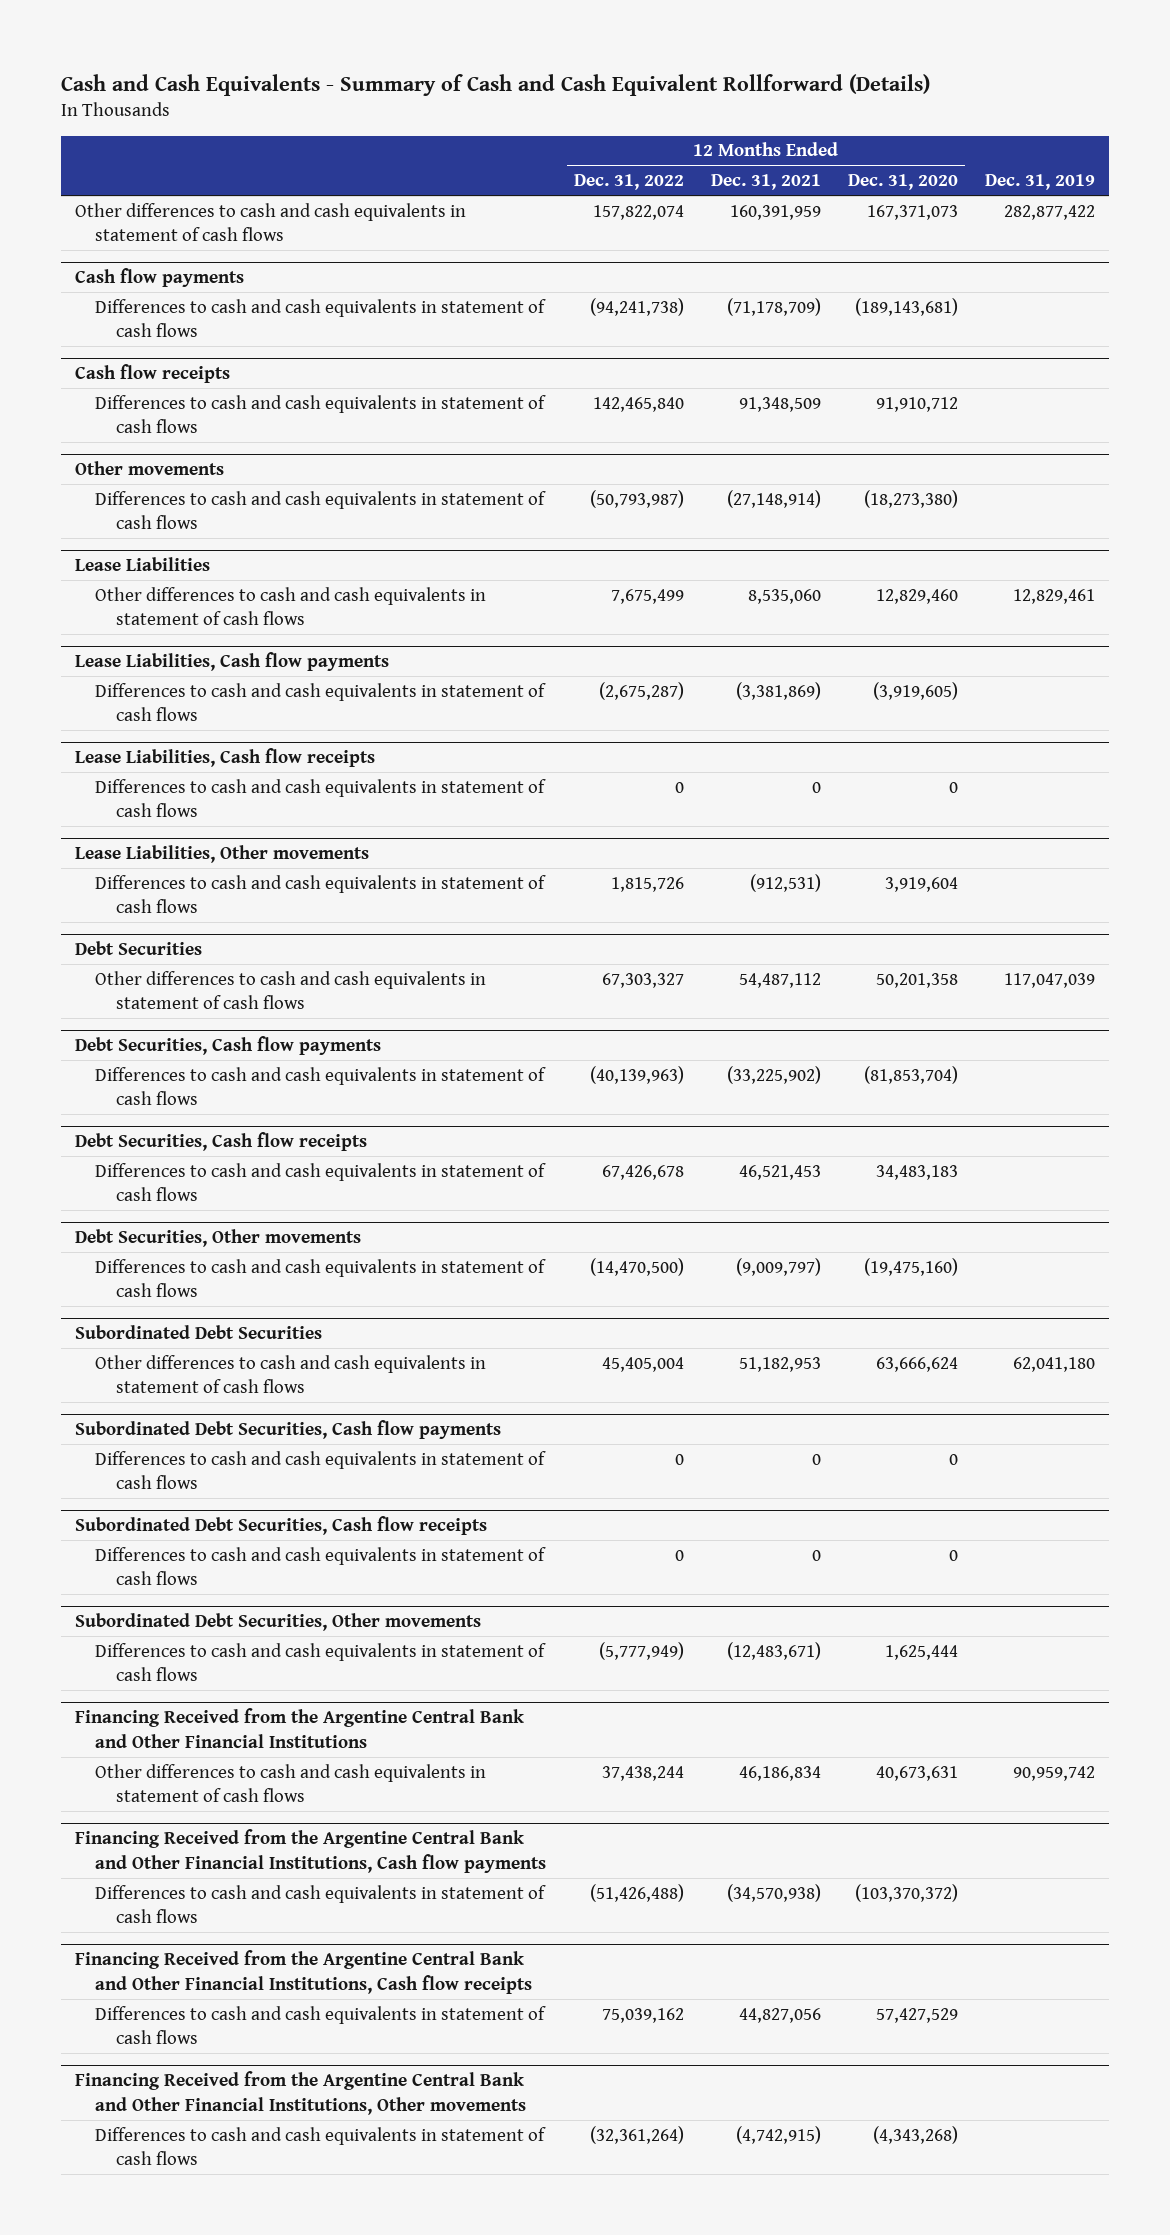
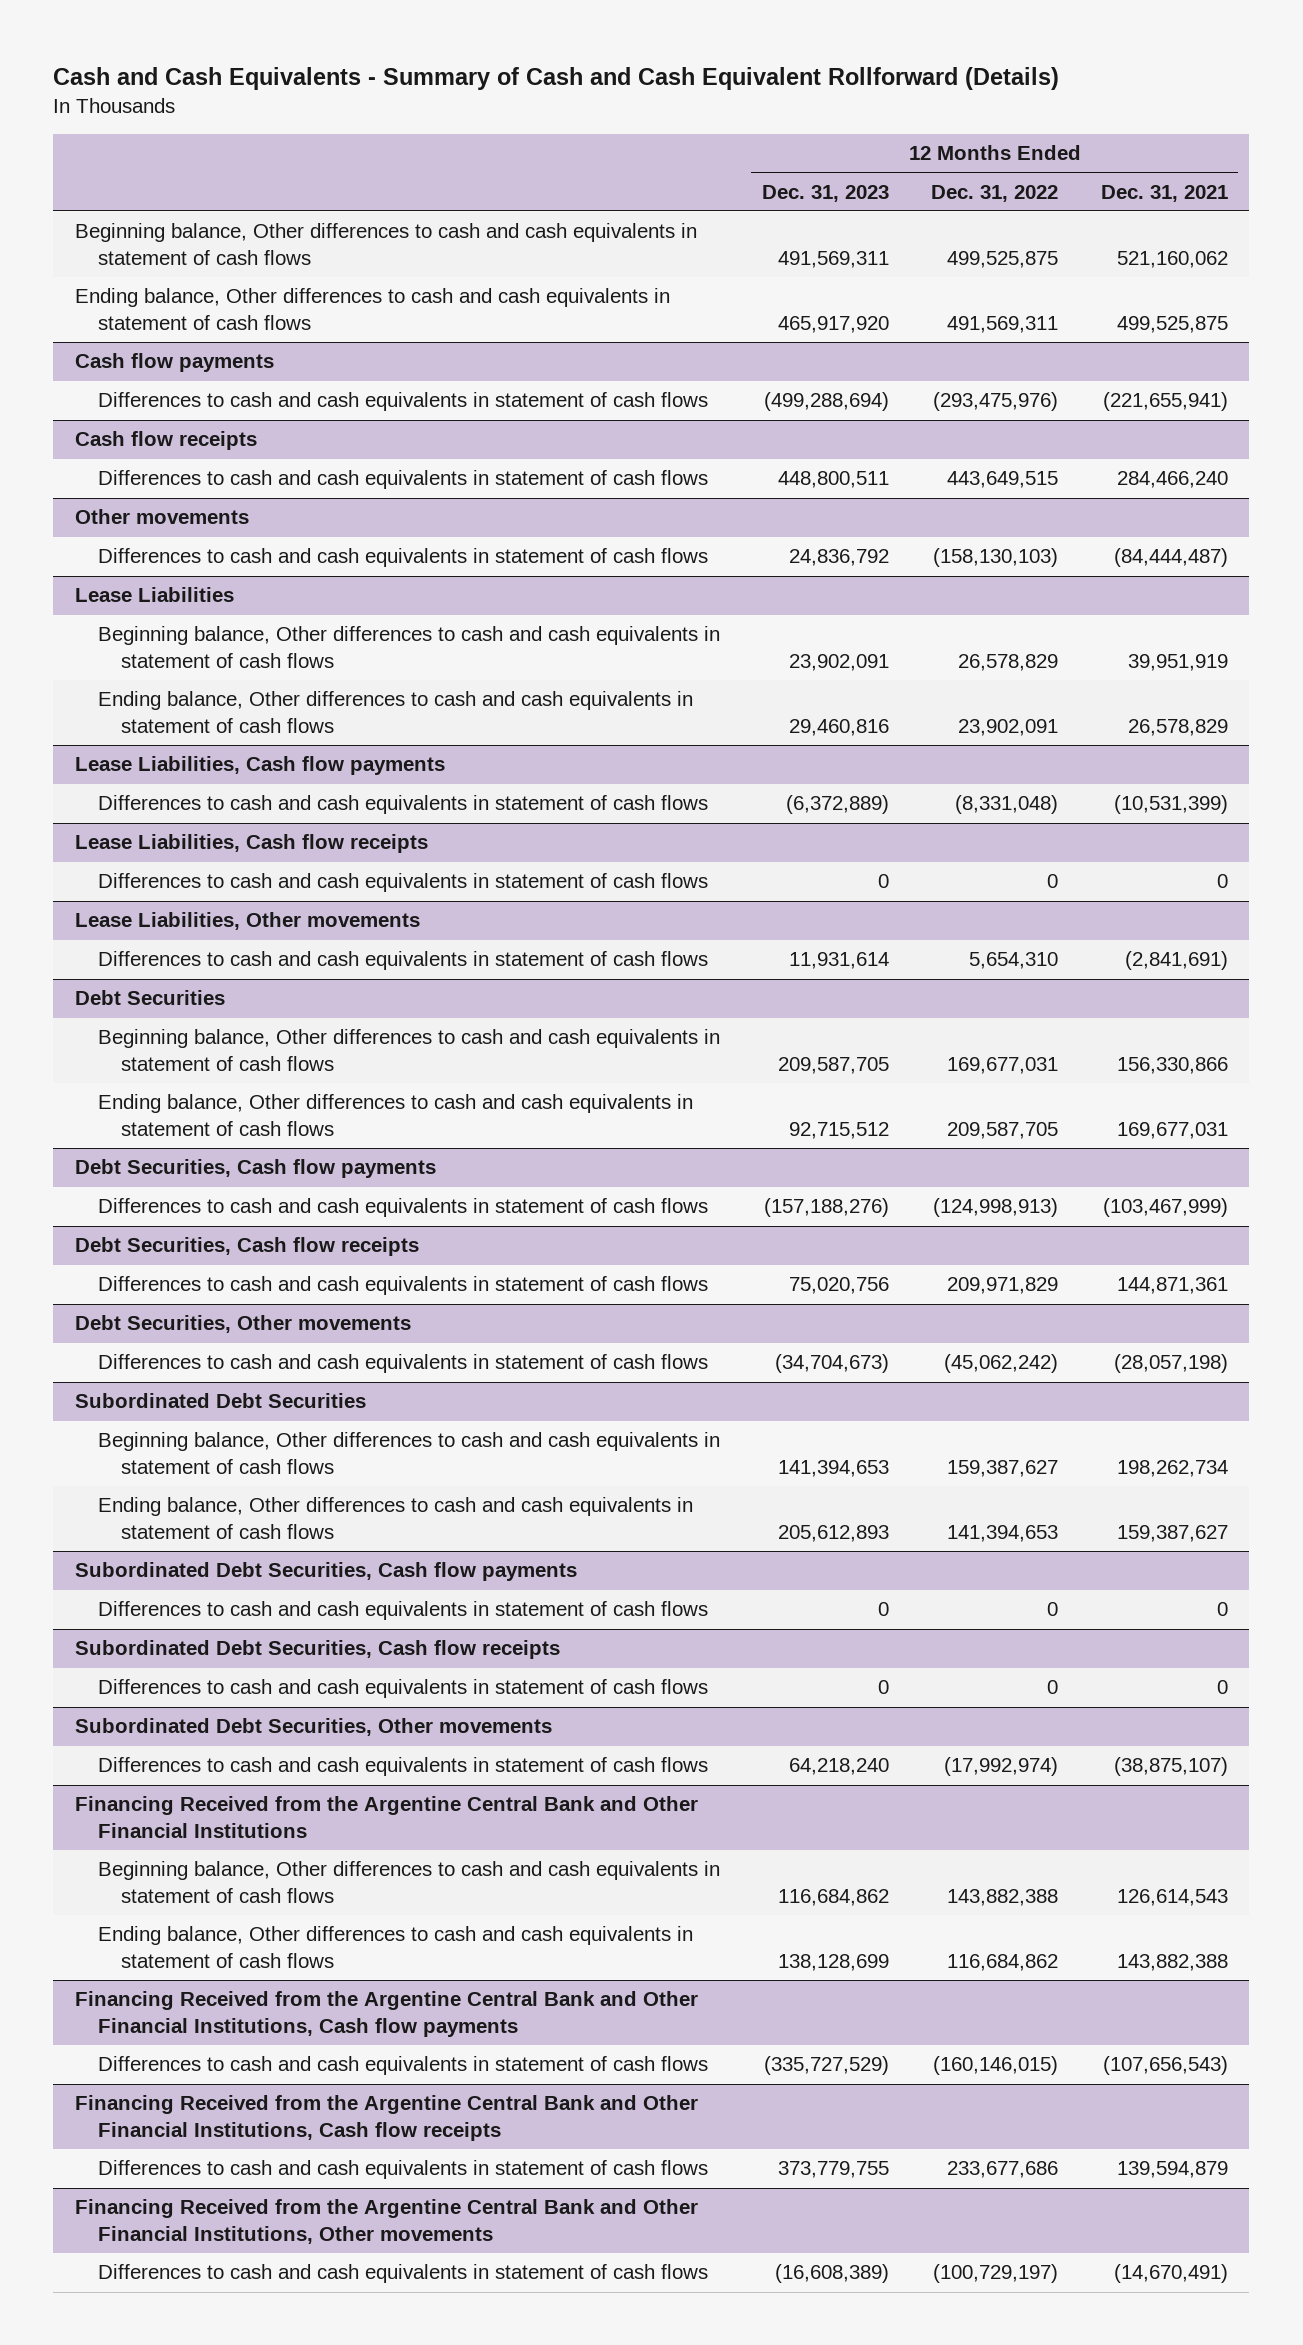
- | 12 Months Ended Dec. 31, 2022 | 12 Months Ended Dec. 31, 2021 | 12 Months Ended Dec. 31, 2020 | Dec. 31, 2019
+ | 12 Months Ended Dec. 31, 2023 | 12 Months Ended Dec. 31, 2022 | 12 Months Ended Dec. 31, 2021
- Other differences to cash and cash equivalents in statement of cash flows | 157,822,074 | 160,391,959 | 167,371,073 | 282,877,422
+ Beginning balance, Other differences to cash and cash equivalents in statement of cash flows | 491,569,311 | 499,525,875 | 521,160,062
+ Ending balance, Other differences to cash and cash equivalents in statement of cash flows | 465,917,920 | 491,569,311 | 499,525,875
@ Cash flow payments
- Differences to cash and cash equivalents in statement of cash flows | (94,241,738) | (71,178,709) | (189,143,681) |
+ Differences to cash and cash equivalents in statement of cash flows | (499,288,694) | (293,475,976) | (221,655,941)
@ Cash flow receipts
- Differences to cash and cash equivalents in statement of cash flows | 142,465,840 | 91,348,509 | 91,910,712 |
+ Differences to cash and cash equivalents in statement of cash flows | 448,800,511 | 443,649,515 | 284,466,240
@ Other movements
- Differences to cash and cash equivalents in statement of cash flows | (50,793,987) | (27,148,914) | (18,273,380) |
+ Differences to cash and cash equivalents in statement of cash flows | 24,836,792 | (158,130,103) | (84,444,487)
@ Lease Liabilities
- Other differences to cash and cash equivalents in statement of cash flows | 7,675,499 | 8,535,060 | 12,829,460 | 12,829,461
+ Beginning balance, Other differences to cash and cash equivalents in statement of cash flows | 23,902,091 | 26,578,829 | 39,951,919
+ Ending balance, Other differences to cash and cash equivalents in statement of cash flows | 29,460,816 | 23,902,091 | 26,578,829
@ Lease Liabilities, Cash flow payments
- Differences to cash and cash equivalents in statement of cash flows | (2,675,287) | (3,381,869) | (3,919,605) |
+ Differences to cash and cash equivalents in statement of cash flows | (6,372,889) | (8,331,048) | (10,531,399)
@ Lease Liabilities, Other movements
- Differences to cash and cash equivalents in statement of cash flows | 1,815,726 | (912,531) | 3,919,604 |
+ Differences to cash and cash equivalents in statement of cash flows | 11,931,614 | 5,654,310 | (2,841,691)
@ Debt Securities
- Other differences to cash and cash equivalents in statement of cash flows | 67,303,327 | 54,487,112 | 50,201,358 | 117,047,039
+ Beginning balance, Other differences to cash and cash equivalents in statement of cash flows | 209,587,705 | 169,677,031 | 156,330,866
+ Ending balance, Other differences to cash and cash equivalents in statement of cash flows | 92,715,512 | 209,587,705 | 169,677,031
@ Debt Securities, Cash flow payments
- Differences to cash and cash equivalents in statement of cash flows | (40,139,963) | (33,225,902) | (81,853,704) |
+ Differences to cash and cash equivalents in statement of cash flows | (157,188,276) | (124,998,913) | (103,467,999)
@ Debt Securities, Cash flow receipts
- Differences to cash and cash equivalents in statement of cash flows | 67,426,678 | 46,521,453 | 34,483,183 |
+ Differences to cash and cash equivalents in statement of cash flows | 75,020,756 | 209,971,829 | 144,871,361
@ Debt Securities, Other movements
- Differences to cash and cash equivalents in statement of cash flows | (14,470,500) | (9,009,797) | (19,475,160) |
+ Differences to cash and cash equivalents in statement of cash flows | (34,704,673) | (45,062,242) | (28,057,198)
@ Subordinated Debt Securities
- Other differences to cash and cash equivalents in statement of cash flows | 45,405,004 | 51,182,953 | 63,666,624 | 62,041,180
+ Beginning balance, Other differences to cash and cash equivalents in statement of cash flows | 141,394,653 | 159,387,627 | 198,262,734
+ Ending balance, Other differences to cash and cash equivalents in statement of cash flows | 205,612,893 | 141,394,653 | 159,387,627
@ Subordinated Debt Securities, Other movements
- Differences to cash and cash equivalents in statement of cash flows | (5,777,949) | (12,483,671) | 1,625,444 |
+ Differences to cash and cash equivalents in statement of cash flows | 64,218,240 | (17,992,974) | (38,875,107)
@ Financing Received from the Argentine Central Bank and Other Financial Institutions
- Other differences to cash and cash equivalents in statement of cash flows | 37,438,244 | 46,186,834 | 40,673,631 | 90,959,742
+ Beginning balance, Other differences to cash and cash equivalents in statement of cash flows | 116,684,862 | 143,882,388 | 126,614,543
+ Ending balance, Other differences to cash and cash equivalents in statement of cash flows | 138,128,699 | 116,684,862 | 143,882,388
@ Financing Received from the Argentine Central Bank and Other Financial Institutions, Cash flow payments
- Differences to cash and cash equivalents in statement of cash flows | (51,426,488) | (34,570,938) | (103,370,372) |
+ Differences to cash and cash equivalents in statement of cash flows | (335,727,529) | (160,146,015) | (107,656,543)
@ Financing Received from the Argentine Central Bank and Other Financial Institutions, Cash flow receipts
- Differences to cash and cash equivalents in statement of cash flows | 75,039,162 | 44,827,056 | 57,427,529 |
+ Differences to cash and cash equivalents in statement of cash flows | 373,779,755 | 233,677,686 | 139,594,879
@ Financing Received from the Argentine Central Bank and Other Financial Institutions, Other movements
- Differences to cash and cash equivalents in statement of cash flows | (32,361,264) | (4,742,915) | (4,343,268) |
+ Differences to cash and cash equivalents in statement of cash flows | (16,608,389) | (100,729,197) | (14,670,491)

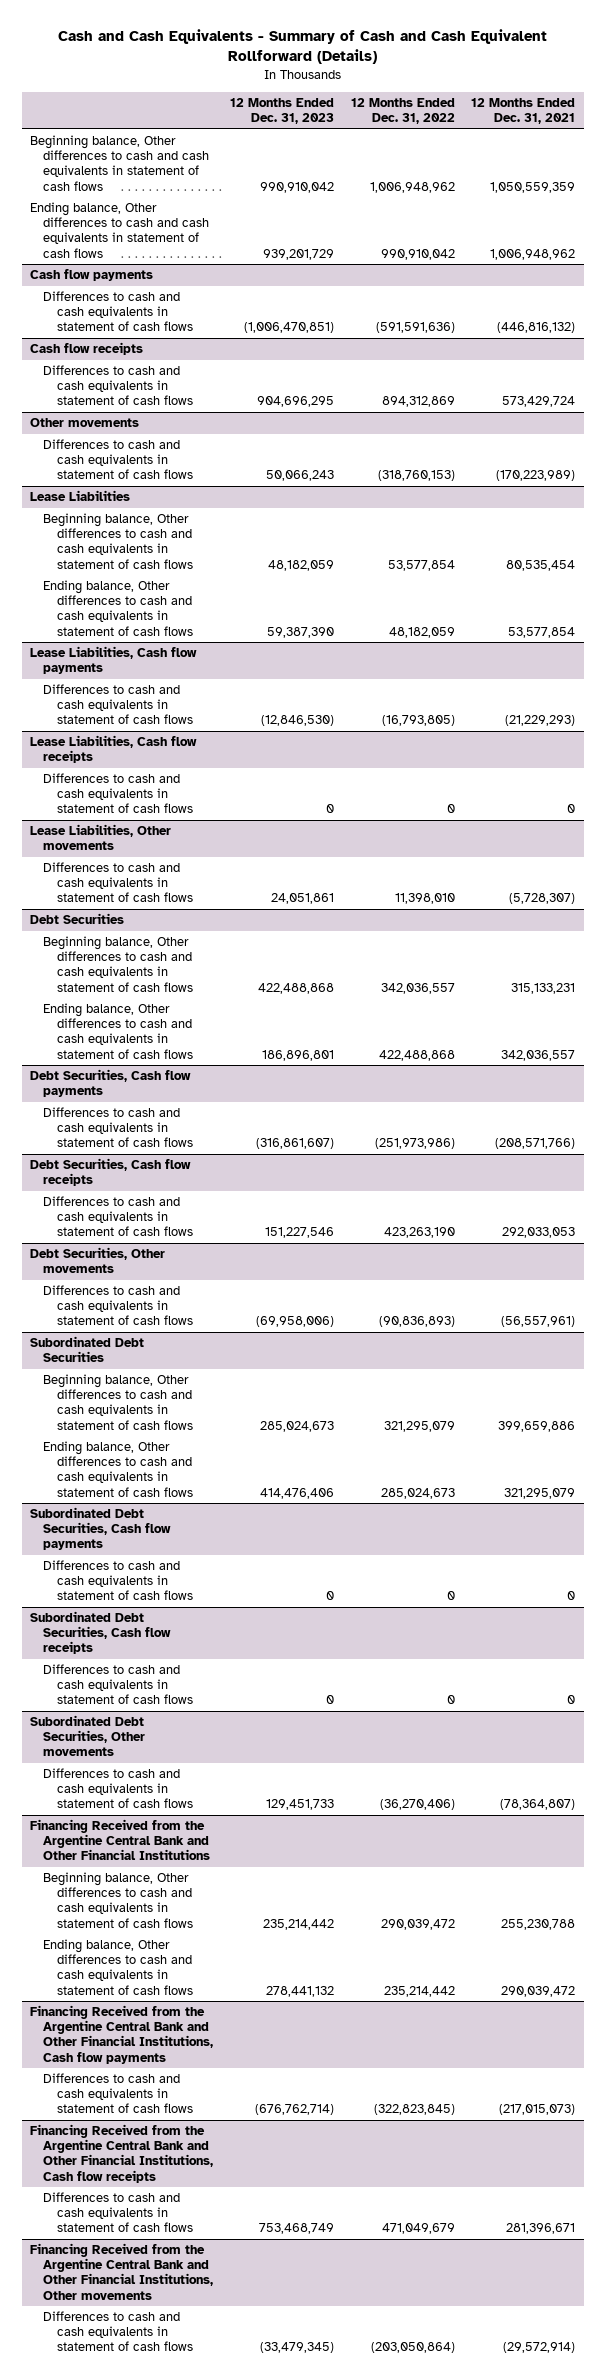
- Beginning balance, Other differences to cash and cash equivalents in statement of cash flows | 491,569,311 | 499,525,875 | 521,160,062
- Ending balance, Other differences to cash and cash equivalents in statement of cash flows | 465,917,920 | 491,569,311 | 499,525,875
+ Beginning balance, Other differences to cash and cash equivalents in statement of cash flows | 990,910,042 | 1,006,948,962 | 1,050,559,359
+ Ending balance, Other differences to cash and cash equivalents in statement of cash flows | 939,201,729 | 990,910,042 | 1,006,948,962
@ Cash flow payments
- Differences to cash and cash equivalents in statement of cash flows | (499,288,694) | (293,475,976) | (221,655,941)
+ Differences to cash and cash equivalents in statement of cash flows | (1,006,470,851) | (591,591,636) | (446,816,132)
@ Cash flow receipts
- Differences to cash and cash equivalents in statement of cash flows | 448,800,511 | 443,649,515 | 284,466,240
+ Differences to cash and cash equivalents in statement of cash flows | 904,696,295 | 894,312,869 | 573,429,724
@ Other movements
- Differences to cash and cash equivalents in statement of cash flows | 24,836,792 | (158,130,103) | (84,444,487)
+ Differences to cash and cash equivalents in statement of cash flows | 50,066,243 | (318,760,153) | (170,223,989)
@ Lease Liabilities
- Beginning balance, Other differences to cash and cash equivalents in statement of cash flows | 23,902,091 | 26,578,829 | 39,951,919
- Ending balance, Other differences to cash and cash equivalents in statement of cash flows | 29,460,816 | 23,902,091 | 26,578,829
+ Beginning balance, Other differences to cash and cash equivalents in statement of cash flows | 48,182,059 | 53,577,854 | 80,535,454
+ Ending balance, Other differences to cash and cash equivalents in statement of cash flows | 59,387,390 | 48,182,059 | 53,577,854
@ Lease Liabilities, Cash flow payments
- Differences to cash and cash equivalents in statement of cash flows | (6,372,889) | (8,331,048) | (10,531,399)
+ Differences to cash and cash equivalents in statement of cash flows | (12,846,530) | (16,793,805) | (21,229,293)
@ Lease Liabilities, Other movements
- Differences to cash and cash equivalents in statement of cash flows | 11,931,614 | 5,654,310 | (2,841,691)
+ Differences to cash and cash equivalents in statement of cash flows | 24,051,861 | 11,398,010 | (5,728,307)
@ Debt Securities
- Beginning balance, Other differences to cash and cash equivalents in statement of cash flows | 209,587,705 | 169,677,031 | 156,330,866
- Ending balance, Other differences to cash and cash equivalents in statement of cash flows | 92,715,512 | 209,587,705 | 169,677,031
+ Beginning balance, Other differences to cash and cash equivalents in statement of cash flows | 422,488,868 | 342,036,557 | 315,133,231
+ Ending balance, Other differences to cash and cash equivalents in statement of cash flows | 186,896,801 | 422,488,868 | 342,036,557
@ Debt Securities, Cash flow payments
- Differences to cash and cash equivalents in statement of cash flows | (157,188,276) | (124,998,913) | (103,467,999)
+ Differences to cash and cash equivalents in statement of cash flows | (316,861,607) | (251,973,986) | (208,571,766)
@ Debt Securities, Cash flow receipts
- Differences to cash and cash equivalents in statement of cash flows | 75,020,756 | 209,971,829 | 144,871,361
+ Differences to cash and cash equivalents in statement of cash flows | 151,227,546 | 423,263,190 | 292,033,053
@ Debt Securities, Other movements
- Differences to cash and cash equivalents in statement of cash flows | (34,704,673) | (45,062,242) | (28,057,198)
+ Differences to cash and cash equivalents in statement of cash flows | (69,958,006) | (90,836,893) | (56,557,961)
@ Subordinated Debt Securities
- Beginning balance, Other differences to cash and cash equivalents in statement of cash flows | 141,394,653 | 159,387,627 | 198,262,734
- Ending balance, Other differences to cash and cash equivalents in statement of cash flows | 205,612,893 | 141,394,653 | 159,387,627
+ Beginning balance, Other differences to cash and cash equivalents in statement of cash flows | 285,024,673 | 321,295,079 | 399,659,886
+ Ending balance, Other differences to cash and cash equivalents in statement of cash flows | 414,476,406 | 285,024,673 | 321,295,079
@ Subordinated Debt Securities, Other movements
- Differences to cash and cash equivalents in statement of cash flows | 64,218,240 | (17,992,974) | (38,875,107)
+ Differences to cash and cash equivalents in statement of cash flows | 129,451,733 | (36,270,406) | (78,364,807)
@ Financing Received from the Argentine Central Bank and Other Financial Institutions
- Beginning balance, Other differences to cash and cash equivalents in statement of cash flows | 116,684,862 | 143,882,388 | 126,614,543
- Ending balance, Other differences to cash and cash equivalents in statement of cash flows | 138,128,699 | 116,684,862 | 143,882,388
+ Beginning balance, Other differences to cash and cash equivalents in statement of cash flows | 235,214,442 | 290,039,472 | 255,230,788
+ Ending balance, Other differences to cash and cash equivalents in statement of cash flows | 278,441,132 | 235,214,442 | 290,039,472
@ Financing Received from the Argentine Central Bank and Other Financial Institutions, Cash flow payments
- Differences to cash and cash equivalents in statement of cash flows | (335,727,529) | (160,146,015) | (107,656,543)
+ Differences to cash and cash equivalents in statement of cash flows | (676,762,714) | (322,823,845) | (217,015,073)
@ Financing Received from the Argentine Central Bank and Other Financial Institutions, Cash flow receipts
- Differences to cash and cash equivalents in statement of cash flows | 373,779,755 | 233,677,686 | 139,594,879
+ Differences to cash and cash equivalents in statement of cash flows | 753,468,749 | 471,049,679 | 281,396,671
@ Financing Received from the Argentine Central Bank and Other Financial Institutions, Other movements
- Differences to cash and cash equivalents in statement of cash flows | (16,608,389) | (100,729,197) | (14,670,491)
+ Differences to cash and cash equivalents in statement of cash flows | (33,479,345) | (203,050,864) | (29,572,914)

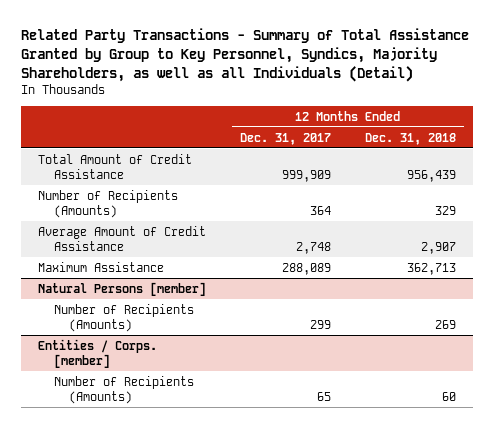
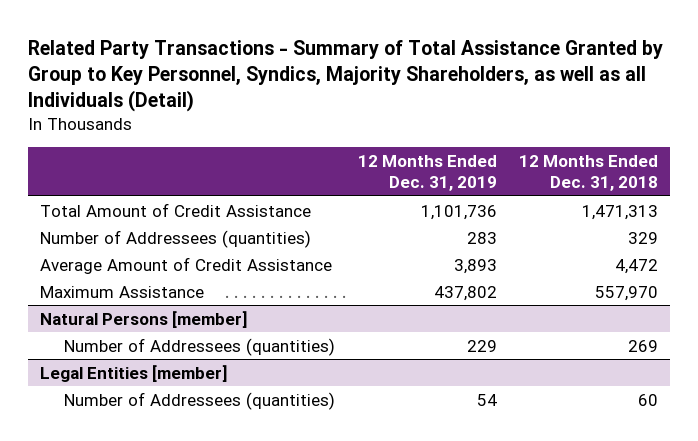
- | 12 Months Ended Dec. 31, 2017 | 12 Months Ended Dec. 31, 2018
+ | 12 Months Ended Dec. 31, 2019 | 12 Months Ended Dec. 31, 2018
- Total Amount of Credit Assistance | 999,909 | 956,439
- Number of Recipients (Amounts) | 364 | 329
- Average Amount of Credit Assistance | 2,748 | 2,907
- Maximum Assistance | 288,089 | 362,713
+ Total Amount of Credit Assistance | 1,101,736 | 1,471,313
+ Number of Addressees (quantities) | 283 | 329
+ Average Amount of Credit Assistance | 3,893 | 4,472
+ Maximum Assistance | 437,802 | 557,970
@ Natural Persons [member]
- Number of Recipients (Amounts) | 299 | 269
- Entities / Corps. [member]
- Number of Recipients (Amounts) | 65 | 60
@ Natural Persons [member]
+ Number of Addressees (quantities) | 229 | 269
+ Legal Entities [member]
+ Number of Addressees (quantities) | 54 | 60

